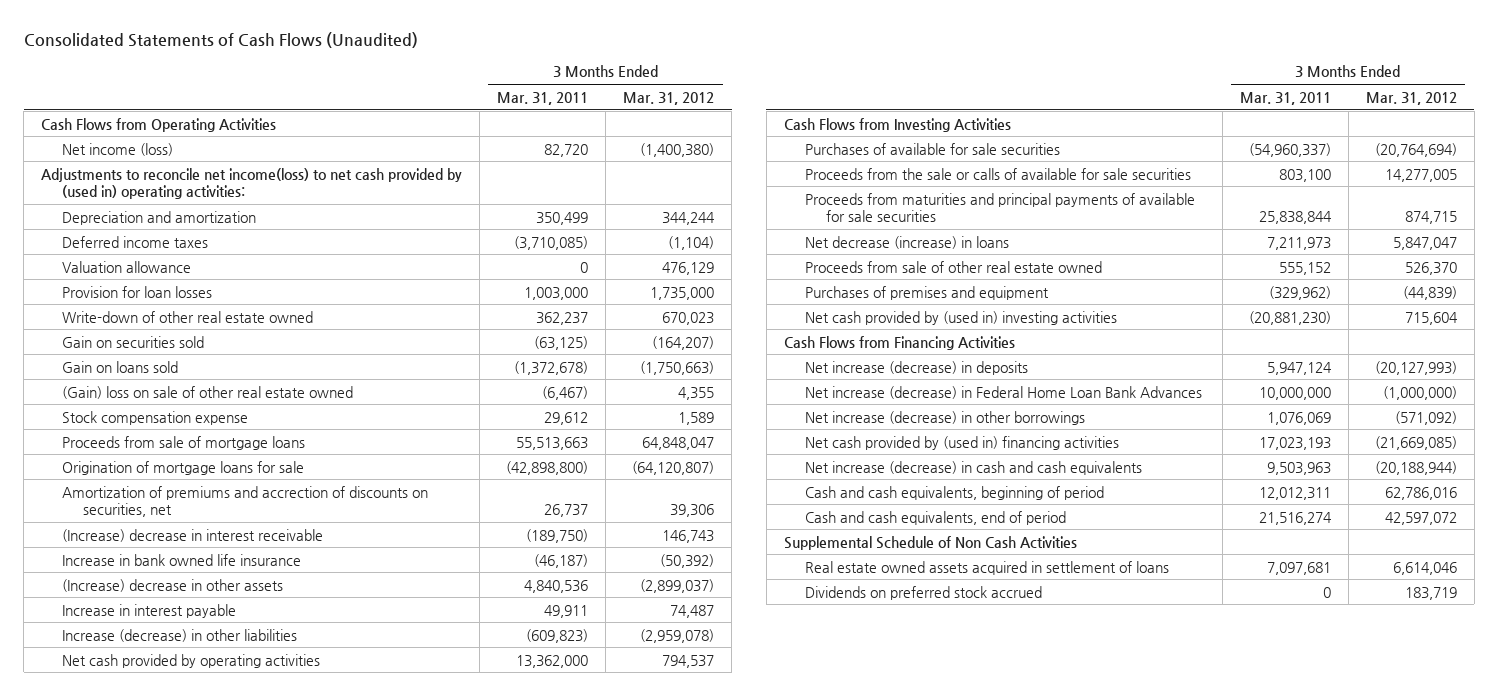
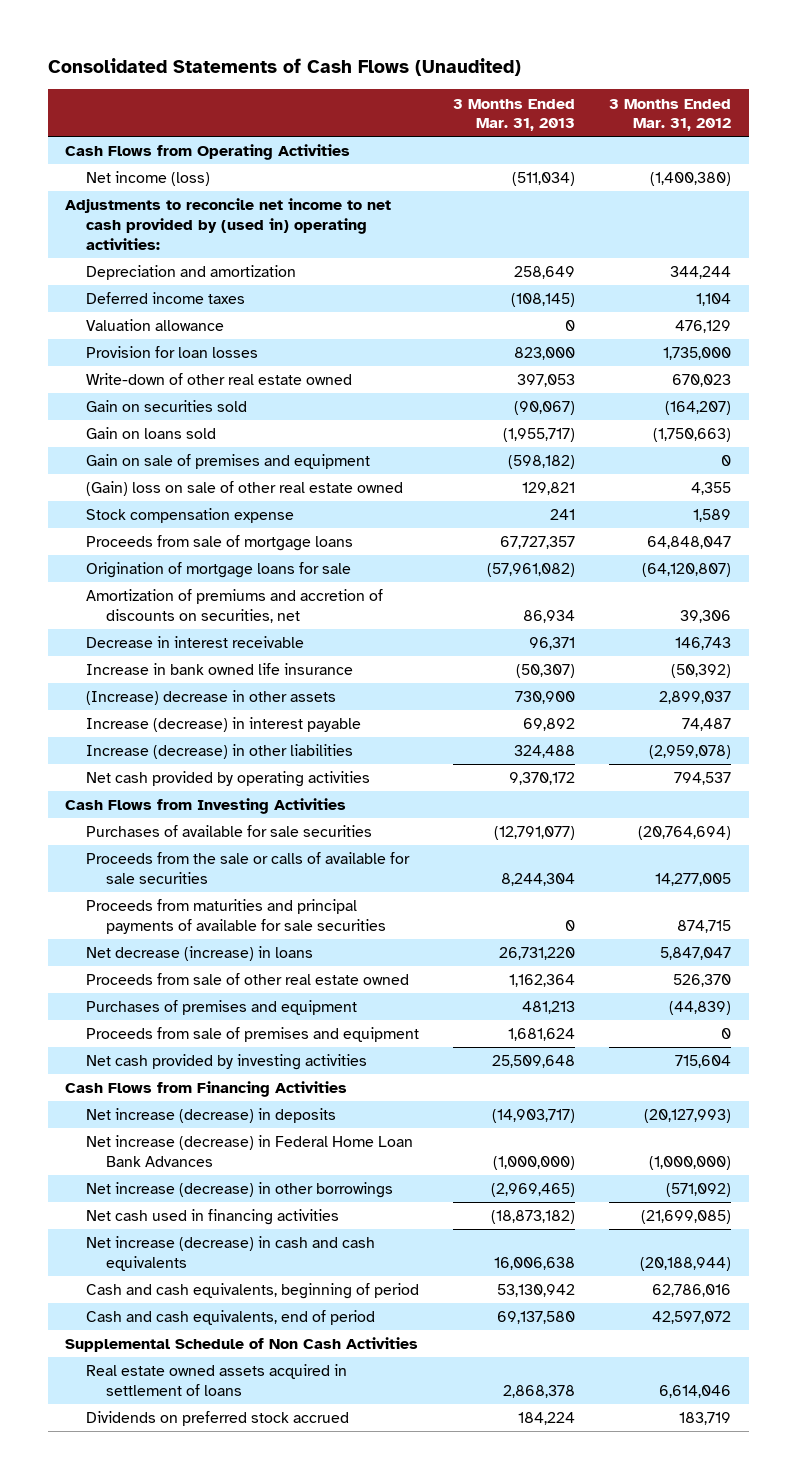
- | 3 Months Ended Mar. 31, 2011 | 3 Months Ended Mar. 31, 2012
+ | 3 Months Ended Mar. 31, 2013 | 3 Months Ended Mar. 31, 2012
- Adjustments to reconcile net income(loss) to net cash provided by (used in) operating activities:
+ Adjustments to reconcile net income to net cash provided by (used in) operating activities:
- Deferred income taxes | (3,710,085) | (1,104)
+ Deferred income taxes | (108,145) | 1,104
+ Gain on sale of premises and equipment | (598,182) | 0
- Amortization of premiums and accrection of discounts on securities, net | 26,737 | 39,306
- (Increase) decrease in interest receivable | (189,750) | 146,743
+ Amortization of premiums and accretion of discounts on securities, net | 86,934 | 39,306
+ Decrease in interest receivable | 96,371 | 146,743
- (Increase) decrease in other assets | 4,840,536 | (2,899,037)
- Increase in interest payable | 49,911 | 74,487
+ (Increase) decrease in other assets | 730,900 | 2,899,037
+ Increase (decrease) in interest payable | 69,892 | 74,487
- Net cash provided by (used in) investing activities | (20,881,230) | 715,604
+ Proceeds from sale of premises and equipment | 1,681,624 | 0
+ Net cash provided by investing activities | 25,509,648 | 715,604
- Net cash provided by (used in) financing activities | 17,023,193 | (21,669,085)
+ Net cash used in financing activities | (18,873,182) | (21,699,085)

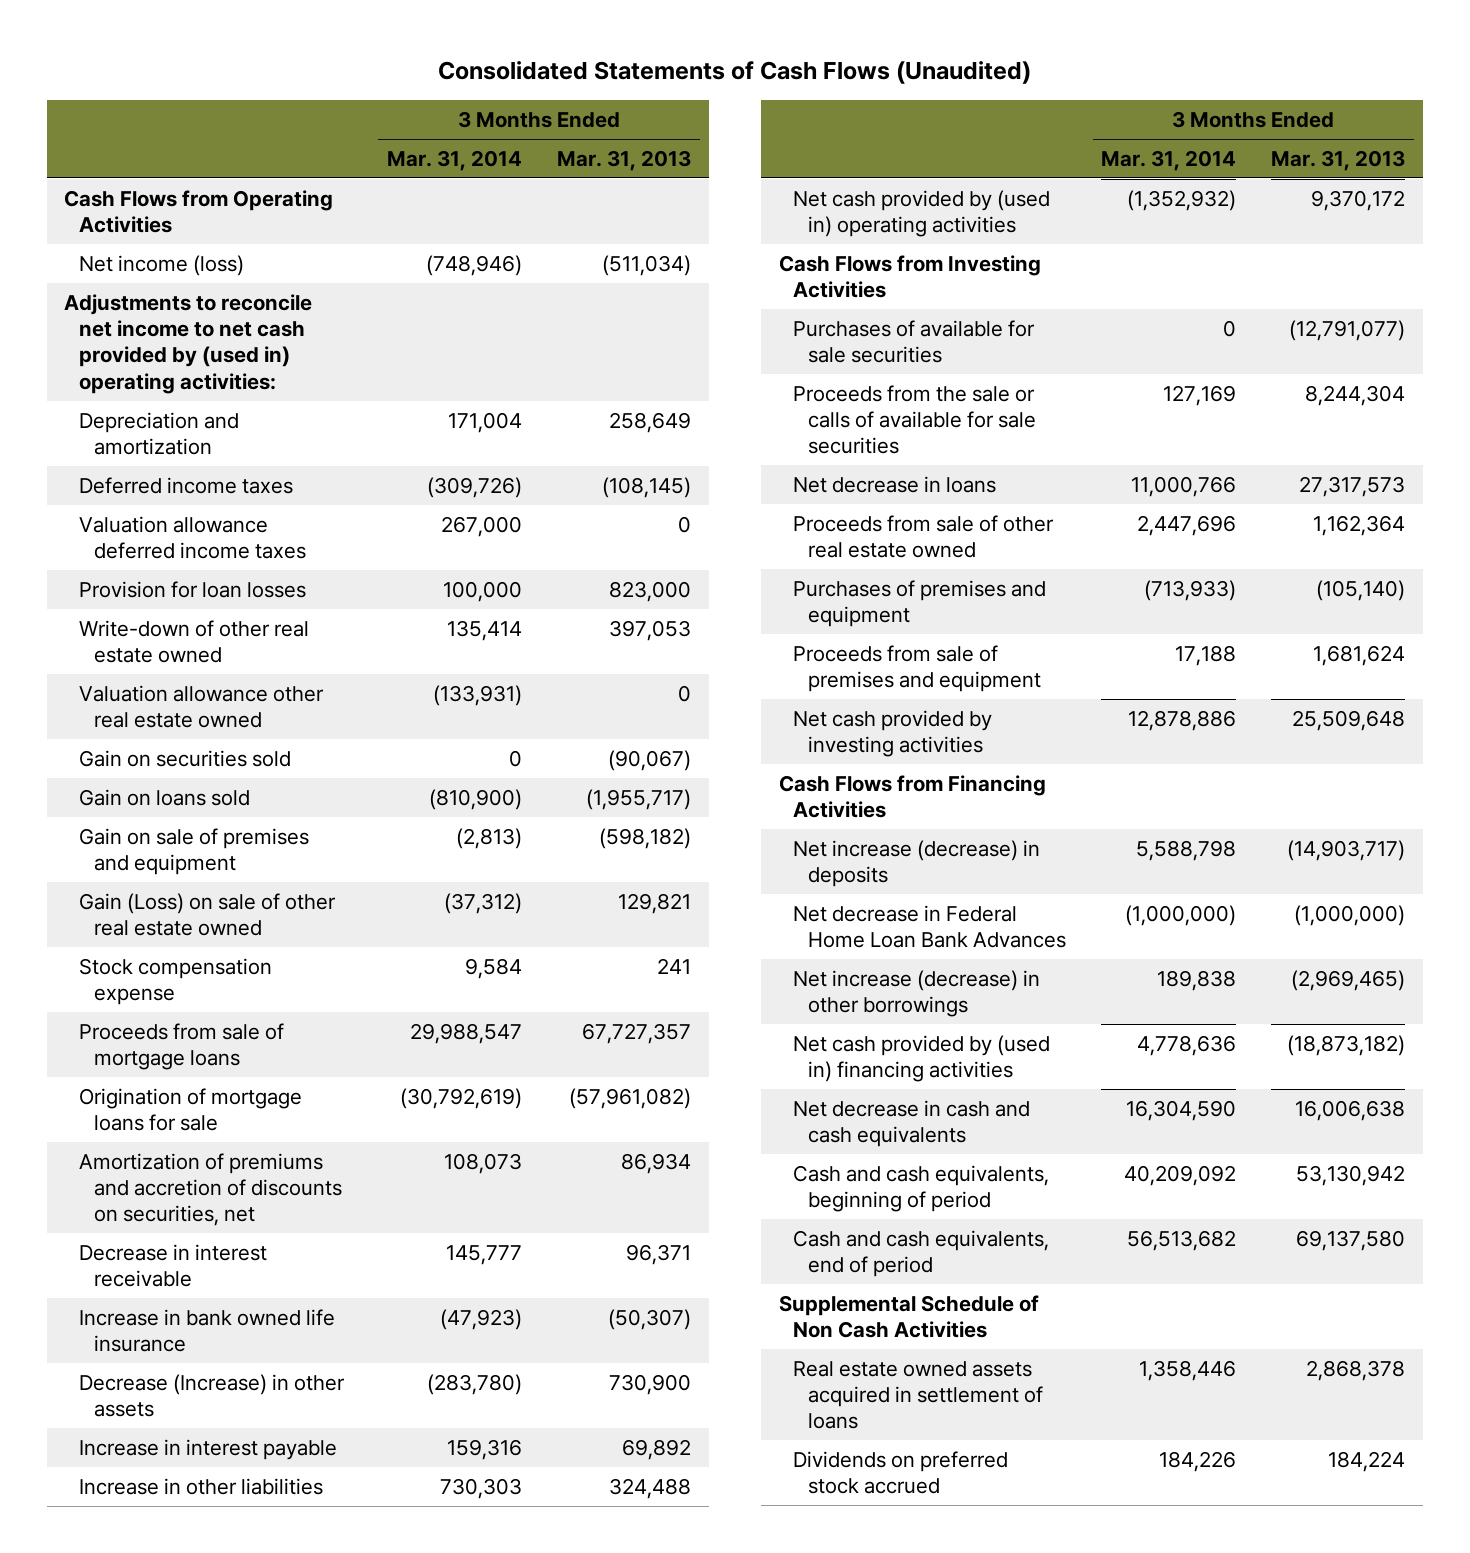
- | 3 Months Ended Mar. 31, 2013 | 3 Months Ended Mar. 31, 2012
+ | 3 Months Ended Mar. 31, 2014 | 3 Months Ended Mar. 31, 2013
- Valuation allowance | 0 | 476,129
+ Valuation allowance deferred income taxes | 267,000 | 0
+ Valuation allowance other real estate owned | (133,931) | 0
- (Gain) loss on sale of other real estate owned | 129,821 | 4,355
+ Gain (Loss) on sale of other real estate owned | (37,312) | 129,821
- (Increase) decrease in other assets | 730,900 | 2,899,037
- Increase (decrease) in interest payable | 69,892 | 74,487
- Increase (decrease) in other liabilities | 324,488 | (2,959,078)
- Net cash provided by operating activities | 9,370,172 | 794,537
+ Decrease (Increase) in other assets | (283,780) | 730,900
+ Increase in interest payable | 159,316 | 69,892
+ Increase in other liabilities | 730,303 | 324,488
+ Net cash provided by (used in) operating activities | (1,352,932) | 9,370,172
- Proceeds from maturities and principal payments of available for sale securities | 0 | 874,715
- Net decrease (increase) in loans | 26,731,220 | 5,847,047
+ Net decrease in loans | 11,000,766 | 27,317,573
- Purchases of premises and equipment | 481,213 | (44,839)
+ Purchases of premises and equipment | (713,933) | (105,140)
- Net increase (decrease) in Federal Home Loan Bank Advances | (1,000,000) | (1,000,000)
+ Net decrease in Federal Home Loan Bank Advances | (1,000,000) | (1,000,000)
- Net cash used in financing activities | (18,873,182) | (21,699,085)
- Net increase (decrease) in cash and cash equivalents | 16,006,638 | (20,188,944)
+ Net cash provided by (used in) financing activities | 4,778,636 | (18,873,182)
+ Net decrease in cash and cash equivalents | 16,304,590 | 16,006,638

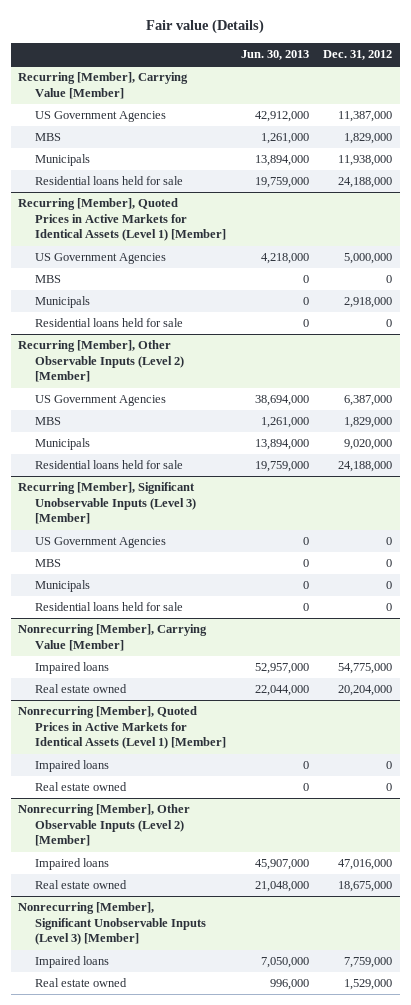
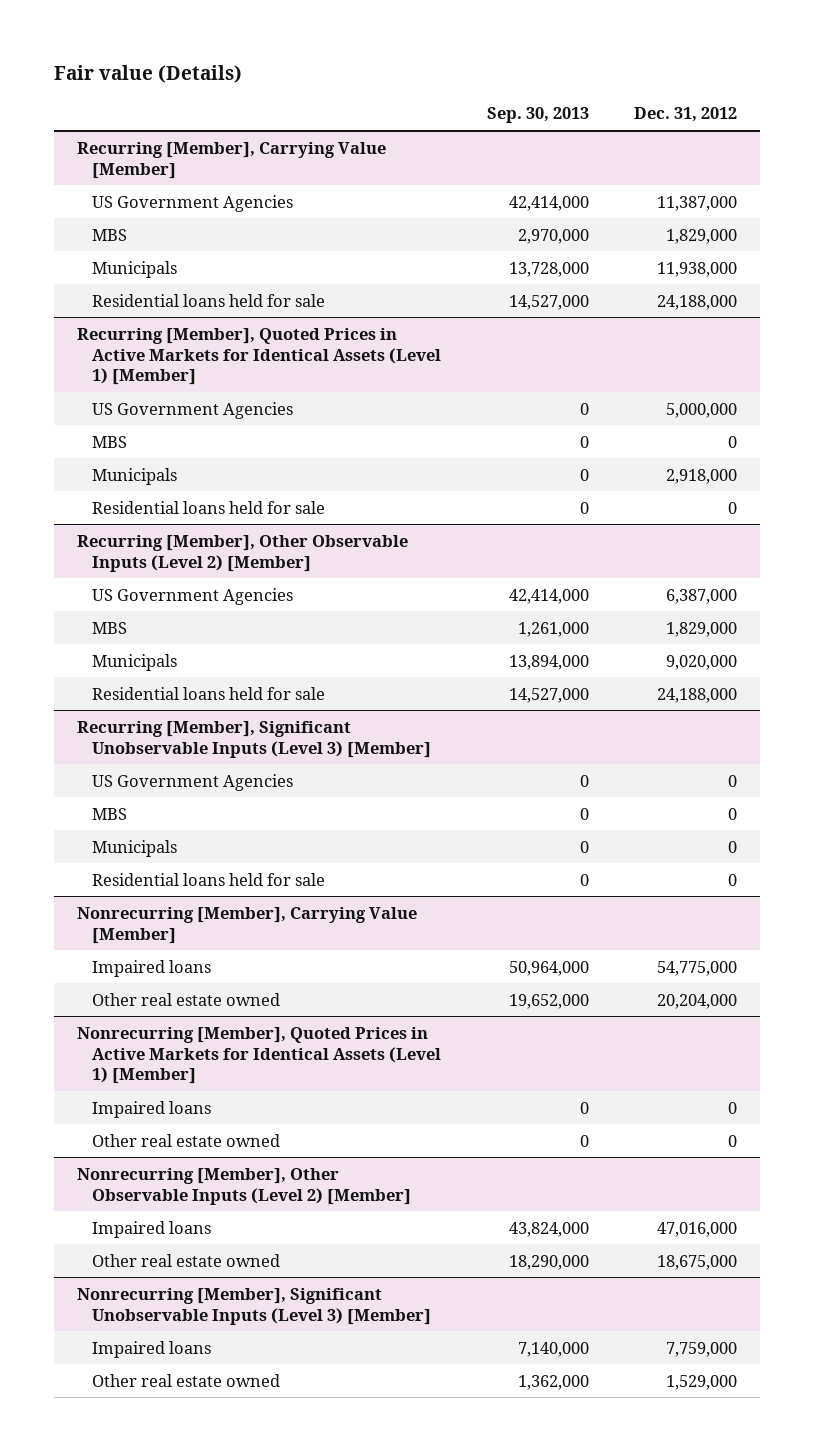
- | Jun. 30, 2013 | Dec. 31, 2012
+ | Sep. 30, 2013 | Dec. 31, 2012
@ Nonrecurring [Member], Carrying Value [Member]
- Real estate owned | 22,044,000 | 20,204,000
+ Other real estate owned | 19,652,000 | 20,204,000
@ Nonrecurring [Member], Quoted Prices in Active Markets for Identical Assets (Level 1) [Member]
- Real estate owned | 0 | 0
+ Other real estate owned | 0 | 0
@ Nonrecurring [Member], Other Observable Inputs (Level 2) [Member]
- Real estate owned | 21,048,000 | 18,675,000
+ Other real estate owned | 18,290,000 | 18,675,000
@ Nonrecurring [Member], Significant Unobservable Inputs (Level 3) [Member]
- Real estate owned | 996,000 | 1,529,000
+ Other real estate owned | 1,362,000 | 1,529,000

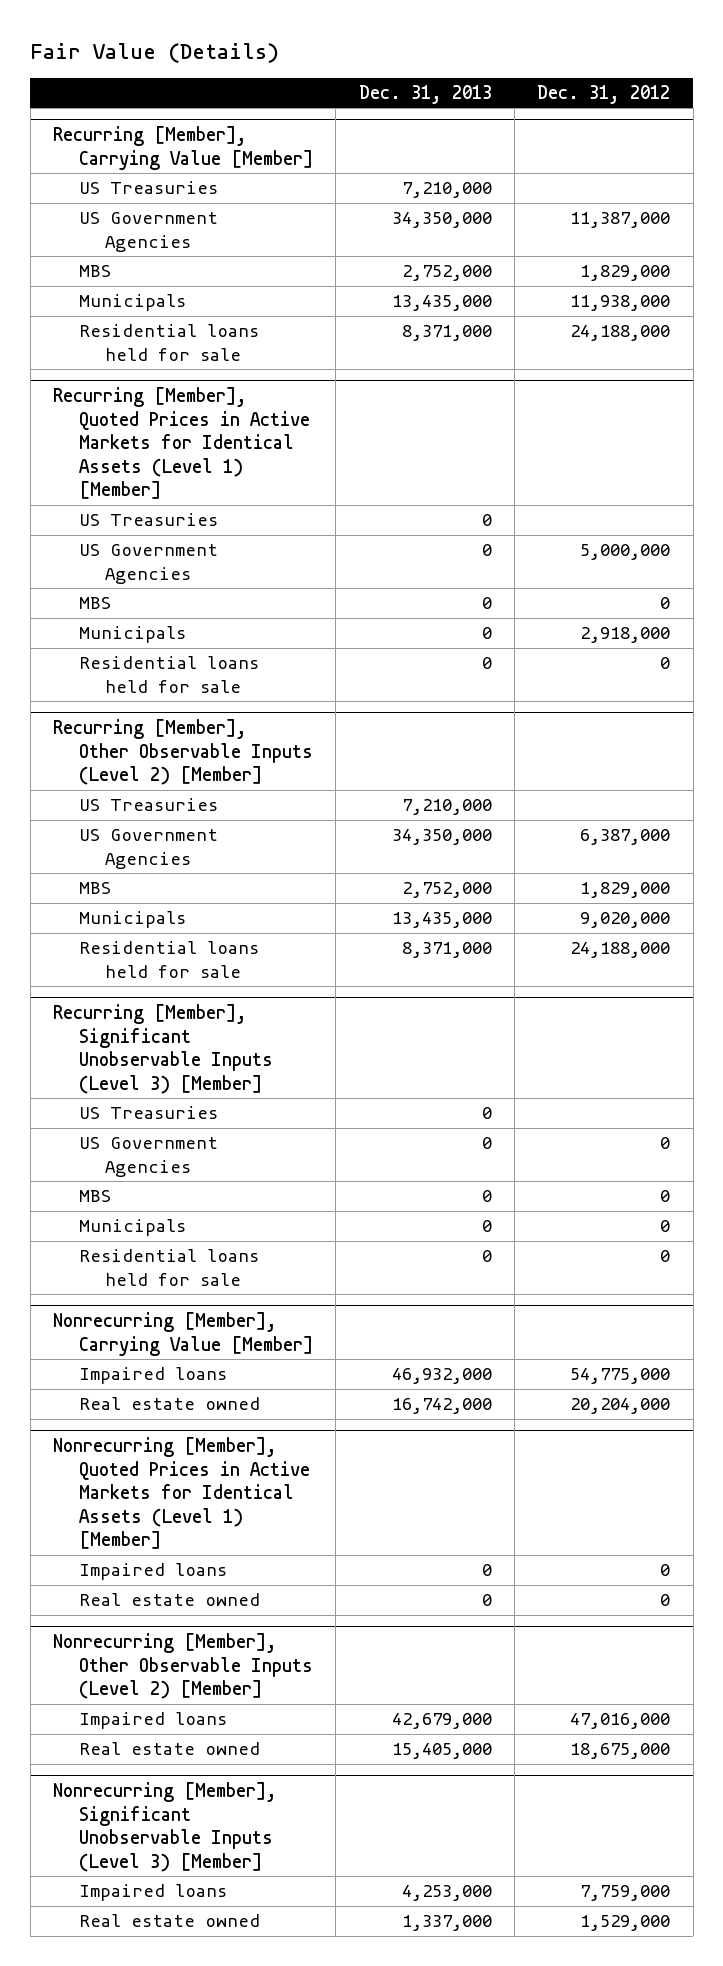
- Fair value (Details)
+ Fair Value (Details)
- | Sep. 30, 2013 | Dec. 31, 2012
+ | Dec. 31, 2013 | Dec. 31, 2012
@ Recurring [Member], Carrying Value [Member]
+ US Treasuries | 7,210,000 |
@ Recurring [Member], Quoted Prices in Active Markets for Identical Assets (Level 1) [Member]
+ US Treasuries | 0 |
@ Recurring [Member], Other Observable Inputs (Level 2) [Member]
+ US Treasuries | 7,210,000 |
@ Recurring [Member], Significant Unobservable Inputs (Level 3) [Member]
+ US Treasuries | 0 |
@ Nonrecurring [Member], Carrying Value [Member]
- Other real estate owned | 19,652,000 | 20,204,000
+ Real estate owned | 16,742,000 | 20,204,000
@ Nonrecurring [Member], Quoted Prices in Active Markets for Identical Assets (Level 1) [Member]
- Other real estate owned | 0 | 0
+ Real estate owned | 0 | 0
@ Nonrecurring [Member], Other Observable Inputs (Level 2) [Member]
- Other real estate owned | 18,290,000 | 18,675,000
+ Real estate owned | 15,405,000 | 18,675,000
@ Nonrecurring [Member], Significant Unobservable Inputs (Level 3) [Member]
- Other real estate owned | 1,362,000 | 1,529,000
+ Real estate owned | 1,337,000 | 1,529,000

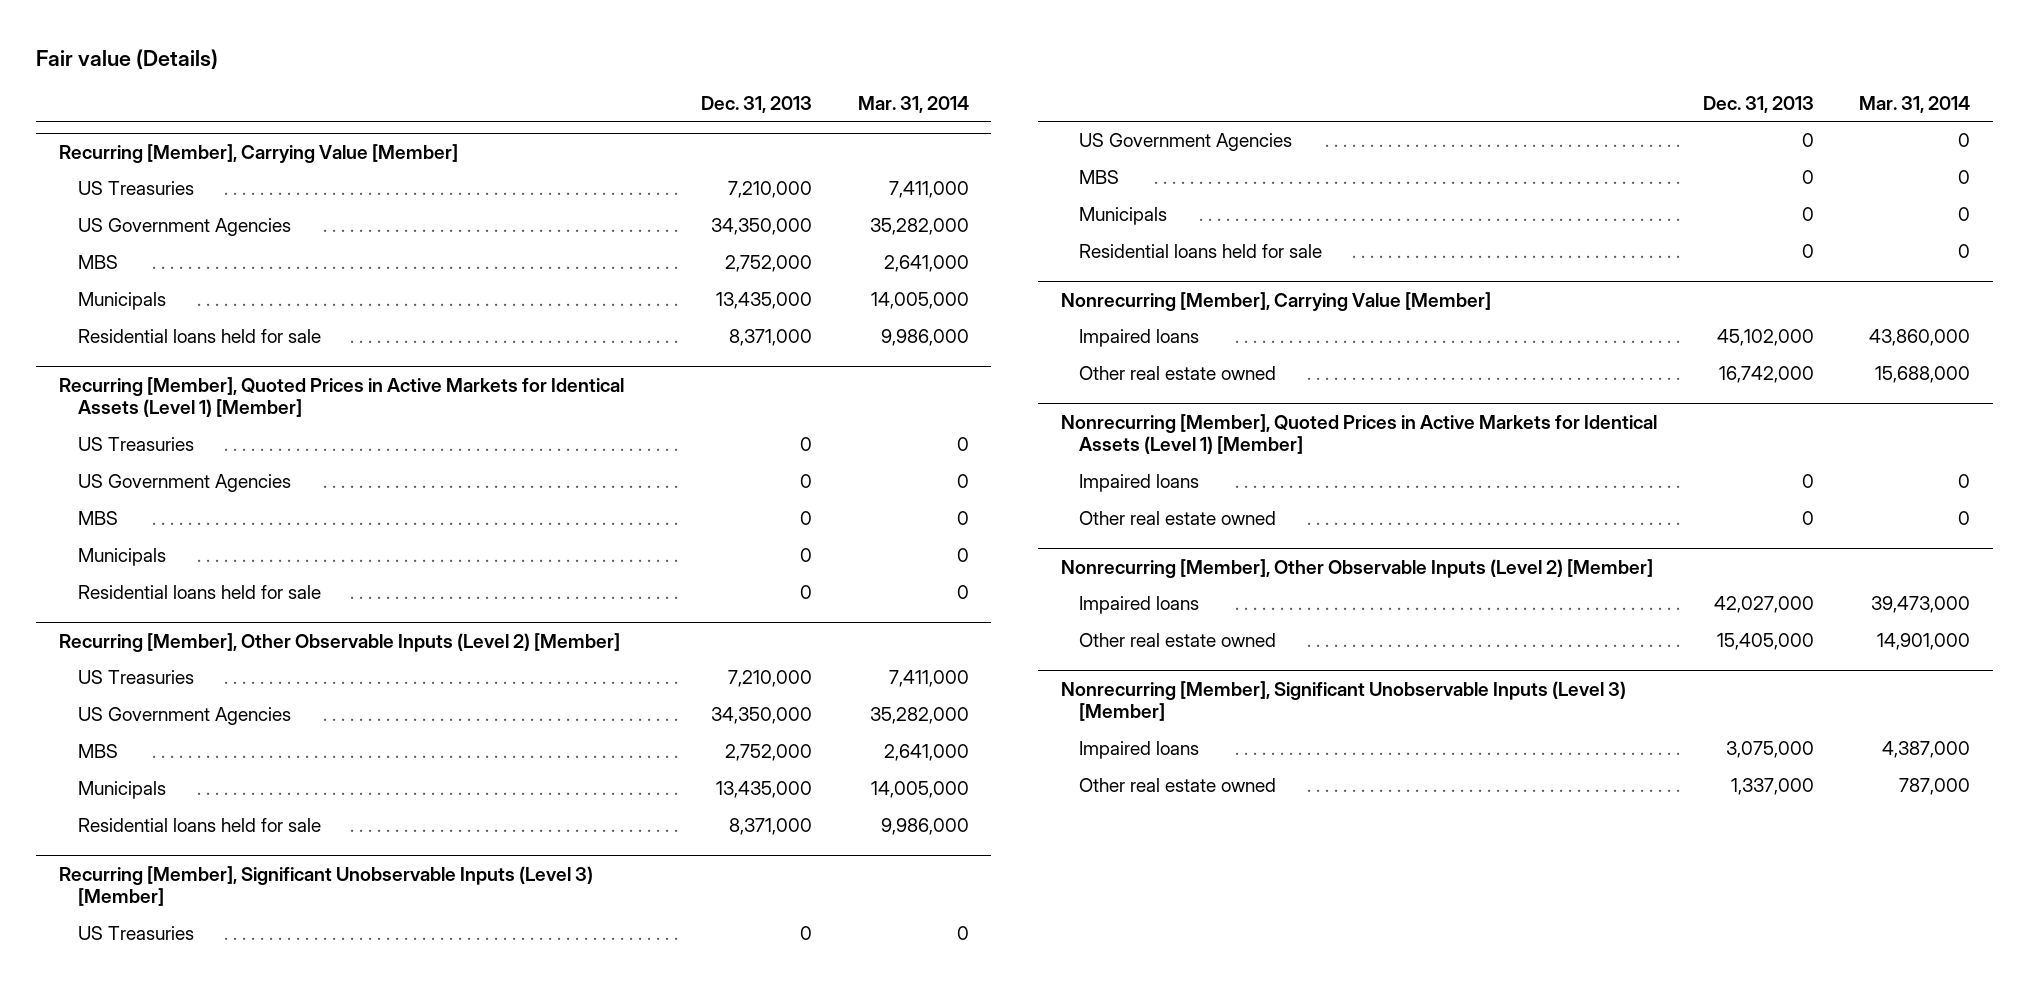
- Fair Value (Details)
+ Fair value (Details)
- | Dec. 31, 2013 | Dec. 31, 2012
+ | Dec. 31, 2013 | Mar. 31, 2014
@ Nonrecurring [Member], Carrying Value [Member]
- Impaired loans | 46,932,000 | 54,775,000
- Real estate owned | 16,742,000 | 20,204,000
+ Impaired loans | 45,102,000 | 43,860,000
+ Other real estate owned | 16,742,000 | 15,688,000
@ Nonrecurring [Member], Quoted Prices in Active Markets for Identical Assets (Level 1) [Member]
- Real estate owned | 0 | 0
+ Other real estate owned | 0 | 0
@ Nonrecurring [Member], Other Observable Inputs (Level 2) [Member]
- Impaired loans | 42,679,000 | 47,016,000
- Real estate owned | 15,405,000 | 18,675,000
+ Impaired loans | 42,027,000 | 39,473,000
+ Other real estate owned | 15,405,000 | 14,901,000
@ Nonrecurring [Member], Significant Unobservable Inputs (Level 3) [Member]
- Impaired loans | 4,253,000 | 7,759,000
- Real estate owned | 1,337,000 | 1,529,000
+ Impaired loans | 3,075,000 | 4,387,000
+ Other real estate owned | 1,337,000 | 787,000

